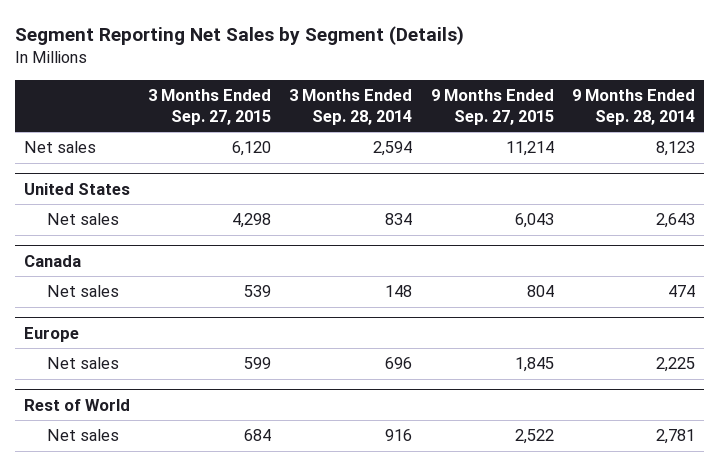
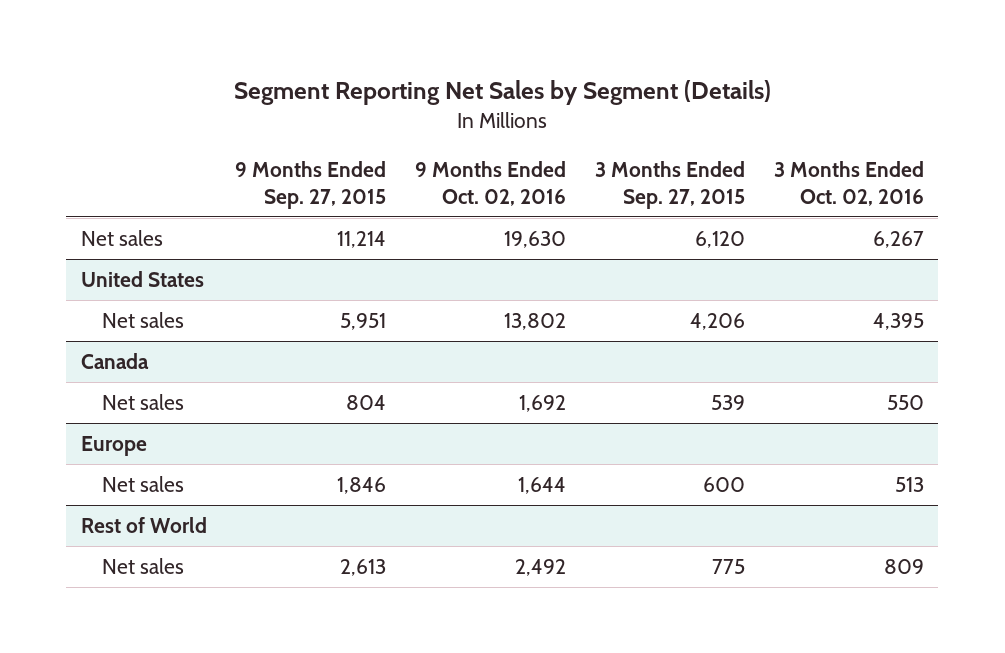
- | 3 Months Ended Sep. 27, 2015 | 3 Months Ended Sep. 28, 2014 | 9 Months Ended Sep. 27, 2015 | 9 Months Ended Sep. 28, 2014
+ | 9 Months Ended Sep. 27, 2015 | 9 Months Ended Oct. 02, 2016 | 3 Months Ended Sep. 27, 2015 | 3 Months Ended Oct. 02, 2016
@ United States
- Net sales | 4,298 | 834 | 6,043 | 2,643
+ Net sales | 5,951 | 13,802 | 4,206 | 4,395
@ Europe
- Net sales | 599 | 696 | 1,845 | 2,225
+ Net sales | 1,846 | 1,644 | 600 | 513
@ Rest of World
- Net sales | 684 | 916 | 2,522 | 2,781
+ Net sales | 2,613 | 2,492 | 775 | 809

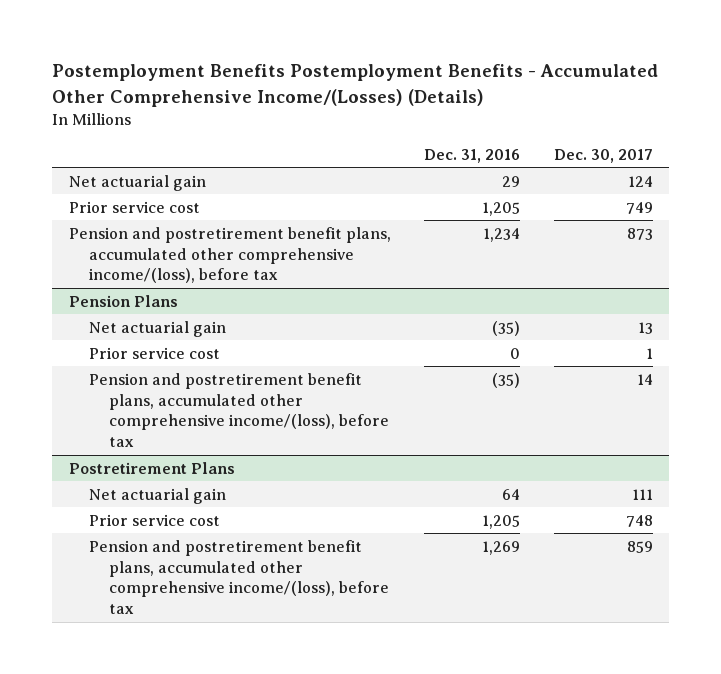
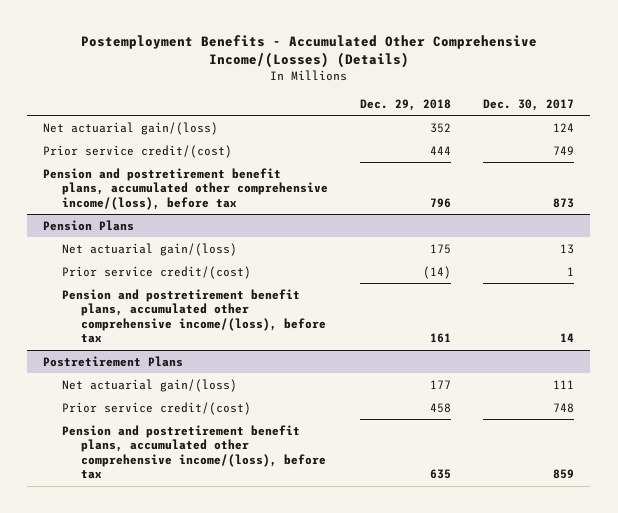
- Postemployment Benefits Postemployment Benefits - Accumulated Other Comprehensive Income/(Losses) (Details)
+ Postemployment Benefits - Accumulated Other Comprehensive Income/(Losses) (Details)
- | Dec. 31, 2016 | Dec. 30, 2017
+ | Dec. 29, 2018 | Dec. 30, 2017
- Net actuarial gain | 29 | 124
- Prior service cost | 1,205 | 749
+ Net actuarial gain/(loss) | 352 | 124
+ Prior service credit/(cost) | 444 | 749
@ Pension Plans
- Net actuarial gain | (35) | 13
- Prior service cost | 0 | 1
+ Net actuarial gain/(loss) | 175 | 13
+ Prior service credit/(cost) | (14) | 1
@ Postretirement Plans
- Net actuarial gain | 64 | 111
- Prior service cost | 1,205 | 748
+ Net actuarial gain/(loss) | 177 | 111
+ Prior service credit/(cost) | 458 | 748

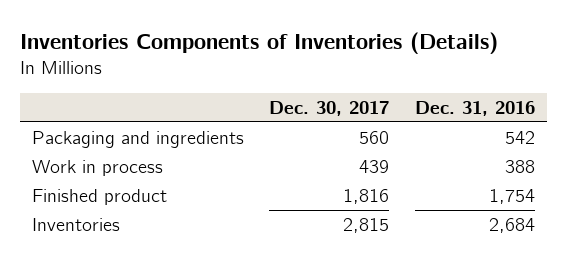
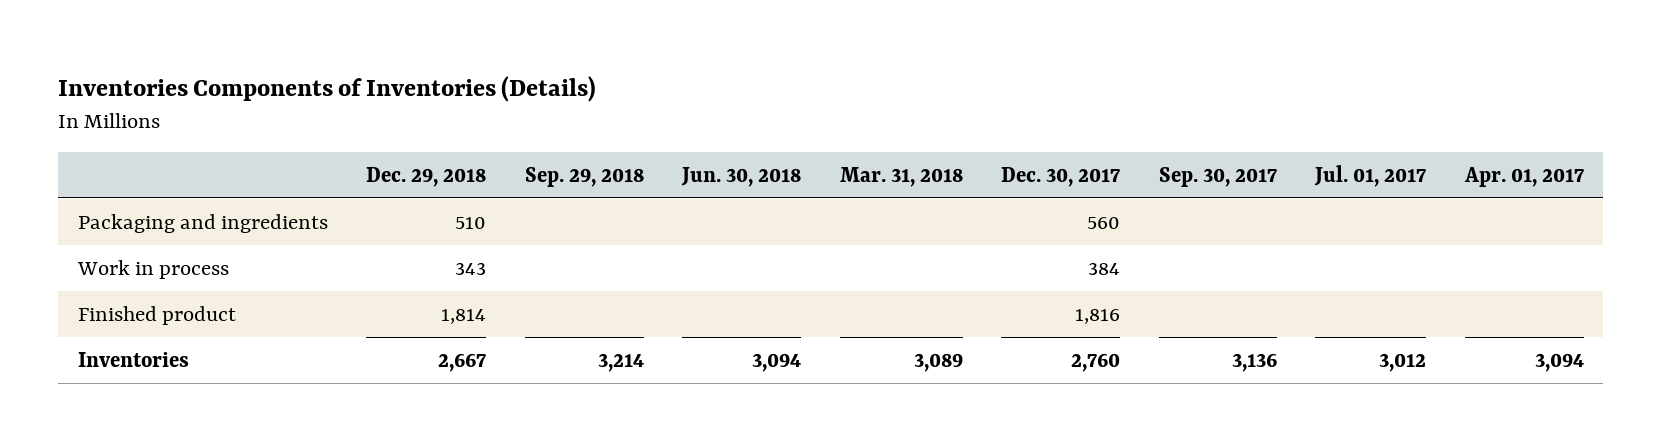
- | Dec. 30, 2017 | Dec. 31, 2016
+ | Dec. 29, 2018 | Sep. 29, 2018 | Jun. 30, 2018 | Mar. 31, 2018 | Dec. 30, 2017 | Sep. 30, 2017 | Jul. 01, 2017 | Apr. 01, 2017
- Work in process | 439 | 388
+ Work in process | 343 | | | | 384 | | |
- Inventories | 2,815 | 2,684
+ Inventories | 2,667 | 3,214 | 3,094 | 3,089 | 2,760 | 3,136 | 3,012 | 3,094

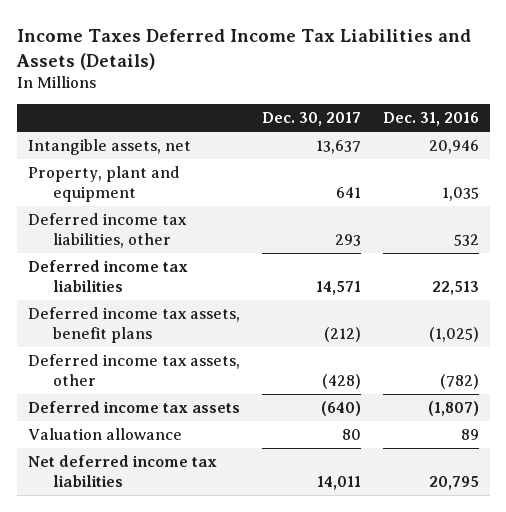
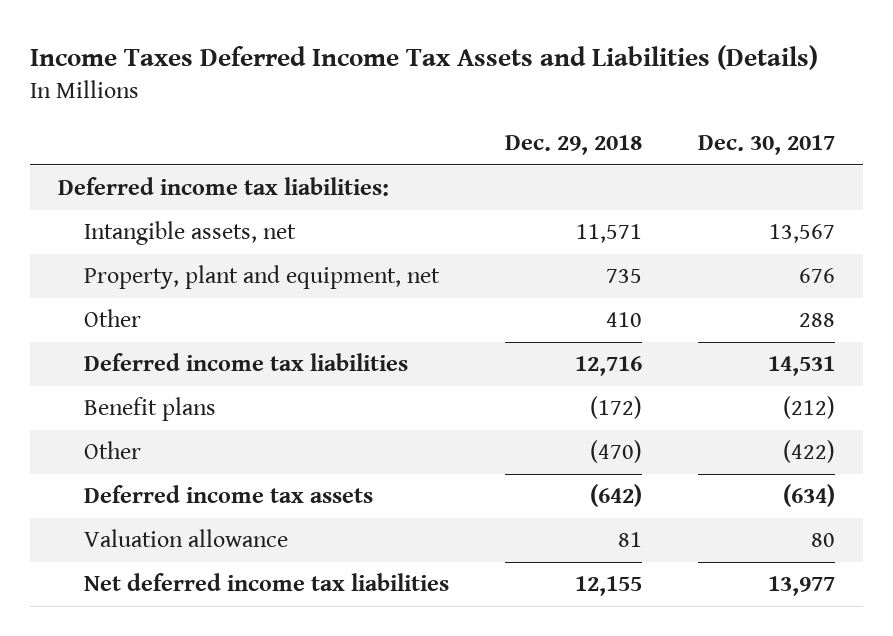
- Income Taxes Deferred Income Tax Liabilities and Assets (Details)
+ Income Taxes Deferred Income Tax Assets and Liabilities (Details)
- | Dec. 30, 2017 | Dec. 31, 2016
+ | Dec. 29, 2018 | Dec. 30, 2017
- Intangible assets, net | 13,637 | 20,946
- Property, plant and equipment | 641 | 1,035
- Deferred income tax liabilities, other | 293 | 532
- Deferred income tax liabilities | 14,571 | 22,513
- Deferred income tax assets, benefit plans | (212) | (1,025)
- Deferred income tax assets, other | (428) | (782)
- Deferred income tax assets | (640) | (1,807)
+ Deferred income tax liabilities:
+ Intangible assets, net | 11,571 | 13,567
+ Property, plant and equipment, net | 735 | 676
+ Other | 410 | 288
+ Deferred income tax liabilities | 12,716 | 14,531
+ Benefit plans | (172) | (212)
+ Other | (470) | (422)
+ Deferred income tax assets | (642) | (634)
- Net deferred income tax liabilities | 14,011 | 20,795
+ Net deferred income tax liabilities | 12,155 | 13,977

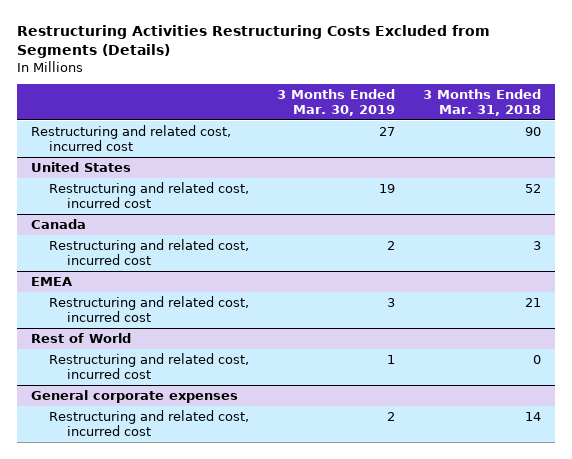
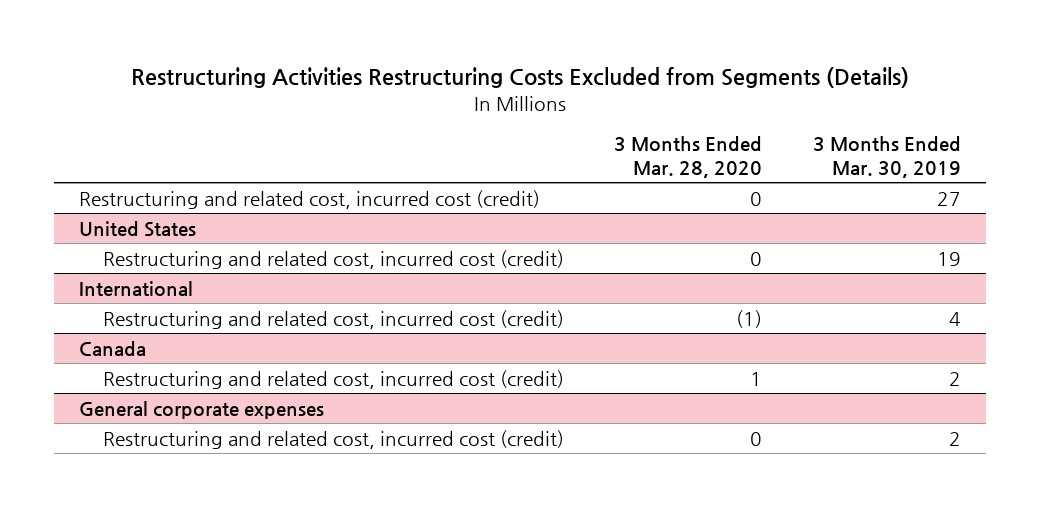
- | 3 Months Ended Mar. 30, 2019 | 3 Months Ended Mar. 31, 2018
+ | 3 Months Ended Mar. 28, 2020 | 3 Months Ended Mar. 30, 2019
- Restructuring and related cost, incurred cost | 27 | 90
+ Restructuring and related cost, incurred cost (credit) | 0 | 27
@ United States
- Restructuring and related cost, incurred cost | 19 | 52
+ Restructuring and related cost, incurred cost (credit) | 0 | 19
+ International
+ Restructuring and related cost, incurred cost (credit) | (1) | 4
@ Canada
- Restructuring and related cost, incurred cost | 2 | 3
- EMEA
- Restructuring and related cost, incurred cost | 3 | 21
- Rest of World
- Restructuring and related cost, incurred cost | 1 | 0
@ Canada
+ Restructuring and related cost, incurred cost (credit) | 1 | 2
@ General corporate expenses
- Restructuring and related cost, incurred cost | 2 | 14
+ Restructuring and related cost, incurred cost (credit) | 0 | 2

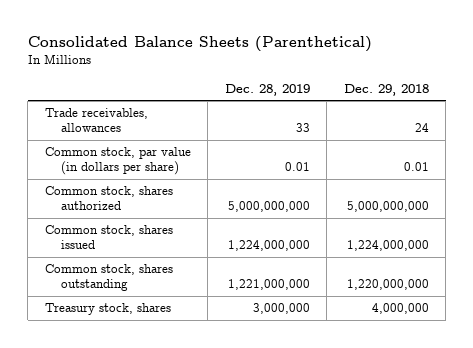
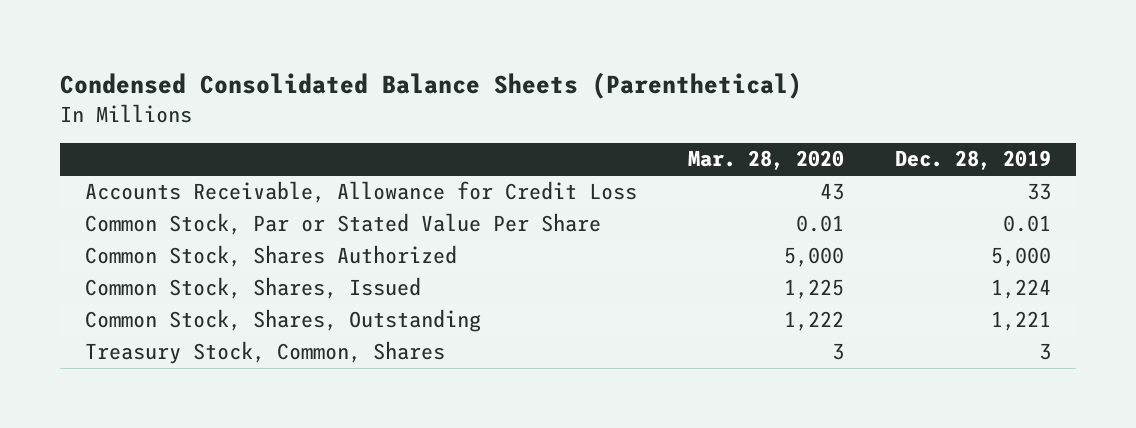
- Consolidated Balance Sheets (Parenthetical)
+ Condensed Consolidated Balance Sheets (Parenthetical)
- | Dec. 28, 2019 | Dec. 29, 2018
+ | Mar. 28, 2020 | Dec. 28, 2019
- Trade receivables, allowances | 33 | 24
- Common stock, par value (in dollars per share) | 0.01 | 0.01
- Common stock, shares authorized | 5,000,000,000 | 5,000,000,000
- Common stock, shares issued | 1,224,000,000 | 1,224,000,000
- Common stock, shares outstanding | 1,221,000,000 | 1,220,000,000
- Treasury stock, shares | 3,000,000 | 4,000,000
+ Accounts Receivable, Allowance for Credit Loss | 43 | 33
+ Common Stock, Par or Stated Value Per Share | 0.01 | 0.01
+ Common Stock, Shares Authorized | 5,000 | 5,000
+ Common Stock, Shares, Issued | 1,225 | 1,224
+ Common Stock, Shares, Outstanding | 1,222 | 1,221
+ Treasury Stock, Common, Shares | 3 | 3

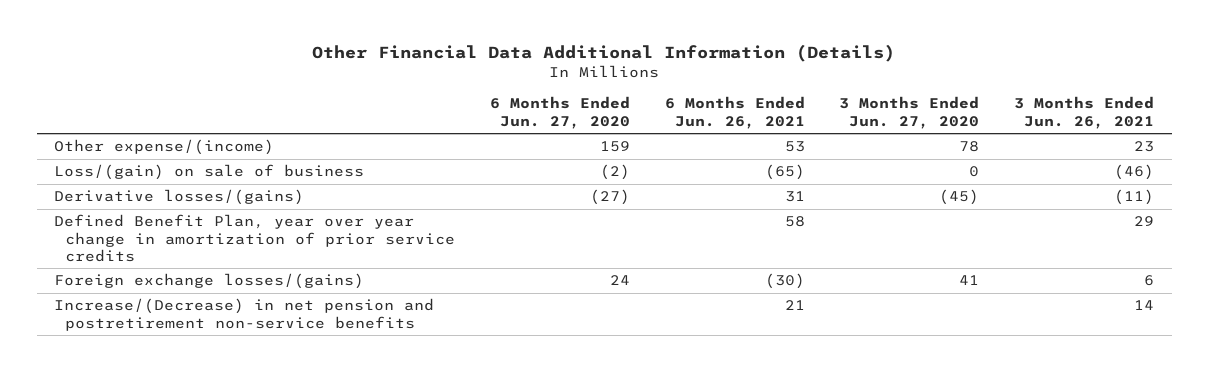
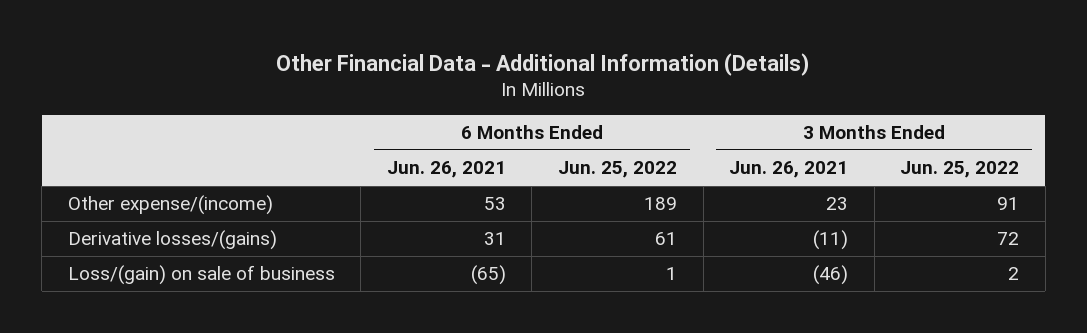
- Other Financial Data Additional Information (Details)
+ Other Financial Data - Additional Information (Details)
- | 6 Months Ended Jun. 27, 2020 | 6 Months Ended Jun. 26, 2021 | 3 Months Ended Jun. 27, 2020 | 3 Months Ended Jun. 26, 2021
+ | 6 Months Ended Jun. 26, 2021 | 6 Months Ended Jun. 25, 2022 | 3 Months Ended Jun. 26, 2021 | 3 Months Ended Jun. 25, 2022
- Defined Benefit Plan, year over year change in amortization of prior service credits | | 58 | | 29
- Foreign exchange losses/(gains) | 24 | (30) | 41 | 6
- Increase/(Decrease) in net pension and postretirement non-service benefits | | 21 | | 14
moved down: Loss/(gain) on sale of business | (65) | 1 | (46) | 2

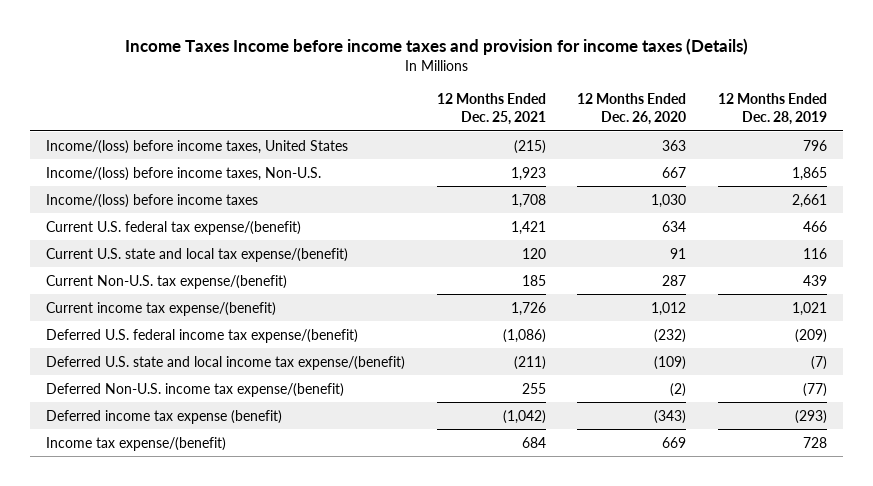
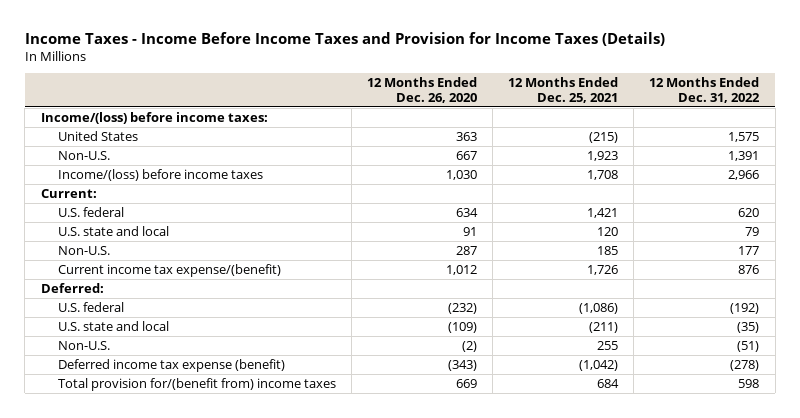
- Income Taxes Income before income taxes and provision for income taxes (Details)
+ Income Taxes - Income Before Income Taxes and Provision for Income Taxes (Details)
- | 12 Months Ended Dec. 25, 2021 | 12 Months Ended Dec. 26, 2020 | 12 Months Ended Dec. 28, 2019
+ | 12 Months Ended Dec. 26, 2020 | 12 Months Ended Dec. 25, 2021 | 12 Months Ended Dec. 31, 2022
- Income/(loss) before income taxes, United States | (215) | 363 | 796
- Income/(loss) before income taxes, Non-U.S. | 1,923 | 667 | 1,865
+ Income/(loss) before income taxes:
+ United States | 363 | (215) | 1,575
+ Non-U.S. | 667 | 1,923 | 1,391
- Current U.S. federal tax expense/(benefit) | 1,421 | 634 | 466
- Current U.S. state and local tax expense/(benefit) | 120 | 91 | 116
- Current Non-U.S. tax expense/(benefit) | 185 | 287 | 439
+ Current:
+ U.S. federal | 634 | 1,421 | 620
+ U.S. state and local | 91 | 120 | 79
+ Non-U.S. | 287 | 185 | 177
- Deferred U.S. federal income tax expense/(benefit) | (1,086) | (232) | (209)
- Deferred U.S. state and local income tax expense/(benefit) | (211) | (109) | (7)
- Deferred Non-U.S. income tax expense/(benefit) | 255 | (2) | (77)
+ Deferred:
+ U.S. federal | (232) | (1,086) | (192)
+ U.S. state and local | (109) | (211) | (35)
+ Non-U.S. | (2) | 255 | (51)
- Income tax expense/(benefit) | 684 | 669 | 728
+ Total provision for/(benefit from) income taxes | 669 | 684 | 598

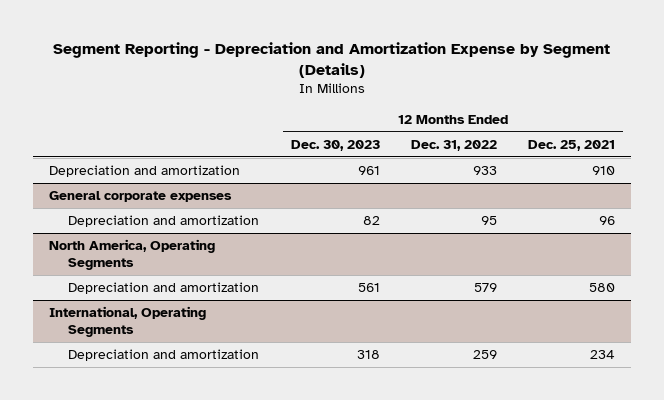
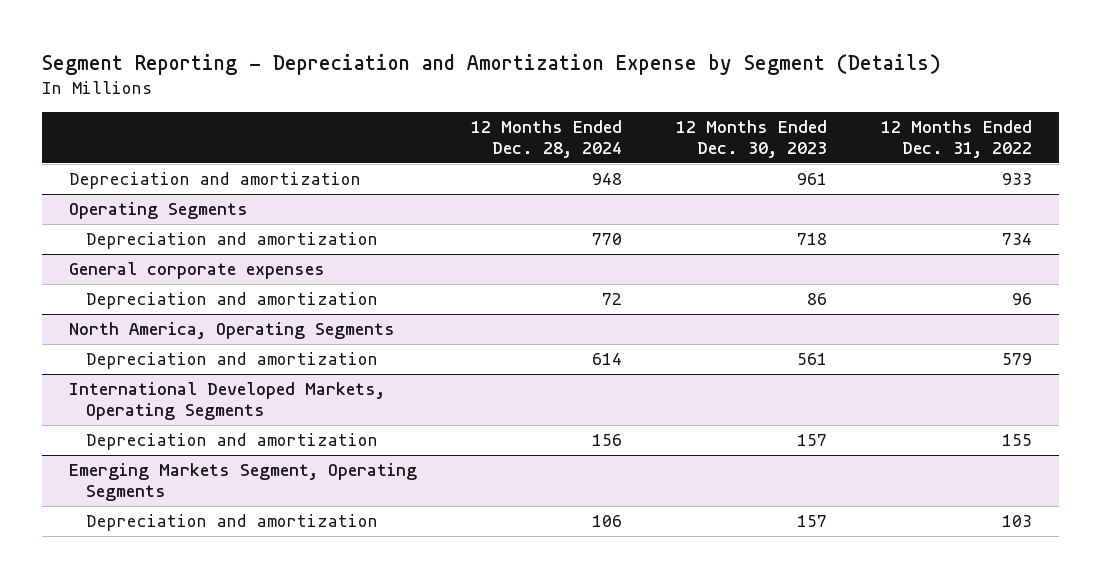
- | 12 Months Ended Dec. 30, 2023 | 12 Months Ended Dec. 31, 2022 | 12 Months Ended Dec. 25, 2021
+ | 12 Months Ended Dec. 28, 2024 | 12 Months Ended Dec. 30, 2023 | 12 Months Ended Dec. 31, 2022
+ Operating Segments
+ Depreciation and amortization | 770 | 718 | 734
@ General corporate expenses
- Depreciation and amortization | 82 | 95 | 96
+ Depreciation and amortization | 72 | 86 | 96
- International, Operating Segments
- Depreciation and amortization | 318 | 259 | 234
+ International Developed Markets, Operating Segments
+ Depreciation and amortization | 156 | 157 | 155
+ Emerging Markets Segment, Operating Segments
+ Depreciation and amortization | 106 | 157 | 103

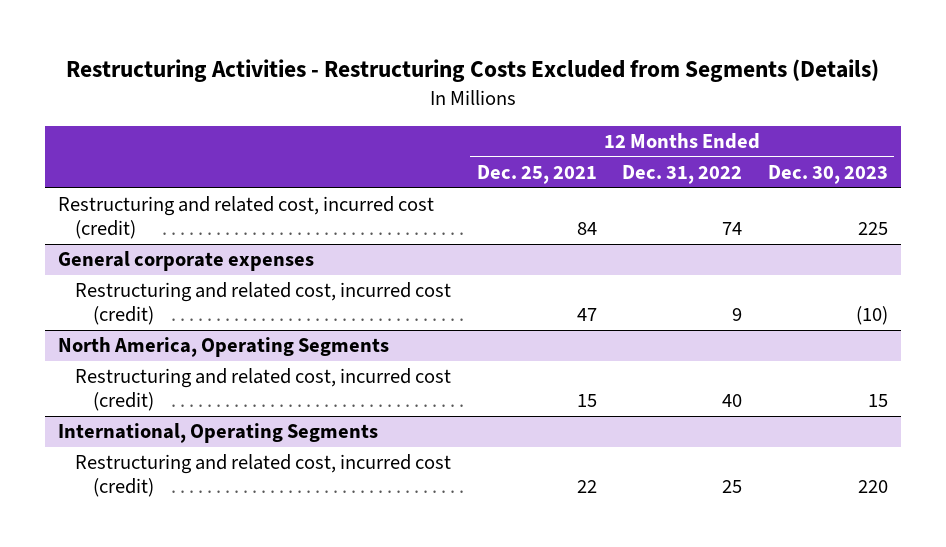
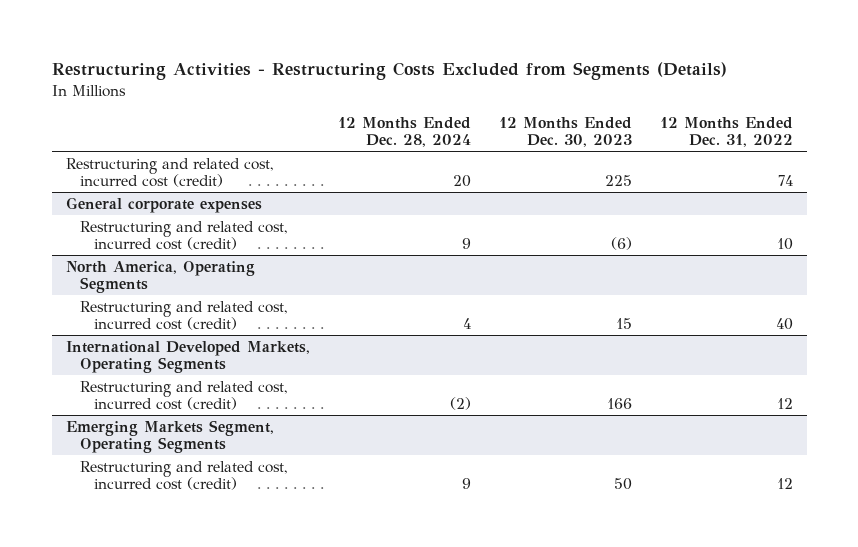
- | 12 Months Ended Dec. 25, 2021 | 12 Months Ended Dec. 31, 2022 | 12 Months Ended Dec. 30, 2023
+ | 12 Months Ended Dec. 28, 2024 | 12 Months Ended Dec. 30, 2023 | 12 Months Ended Dec. 31, 2022
@ General corporate expenses
- Restructuring and related cost, incurred cost (credit) | 47 | 9 | (10)
+ Restructuring and related cost, incurred cost (credit) | 9 | (6) | 10
- International, Operating Segments
- Restructuring and related cost, incurred cost (credit) | 22 | 25 | 220
+ International Developed Markets, Operating Segments
+ Restructuring and related cost, incurred cost (credit) | (2) | 166 | 12
+ Emerging Markets Segment, Operating Segments
+ Restructuring and related cost, incurred cost (credit) | 9 | 50 | 12

